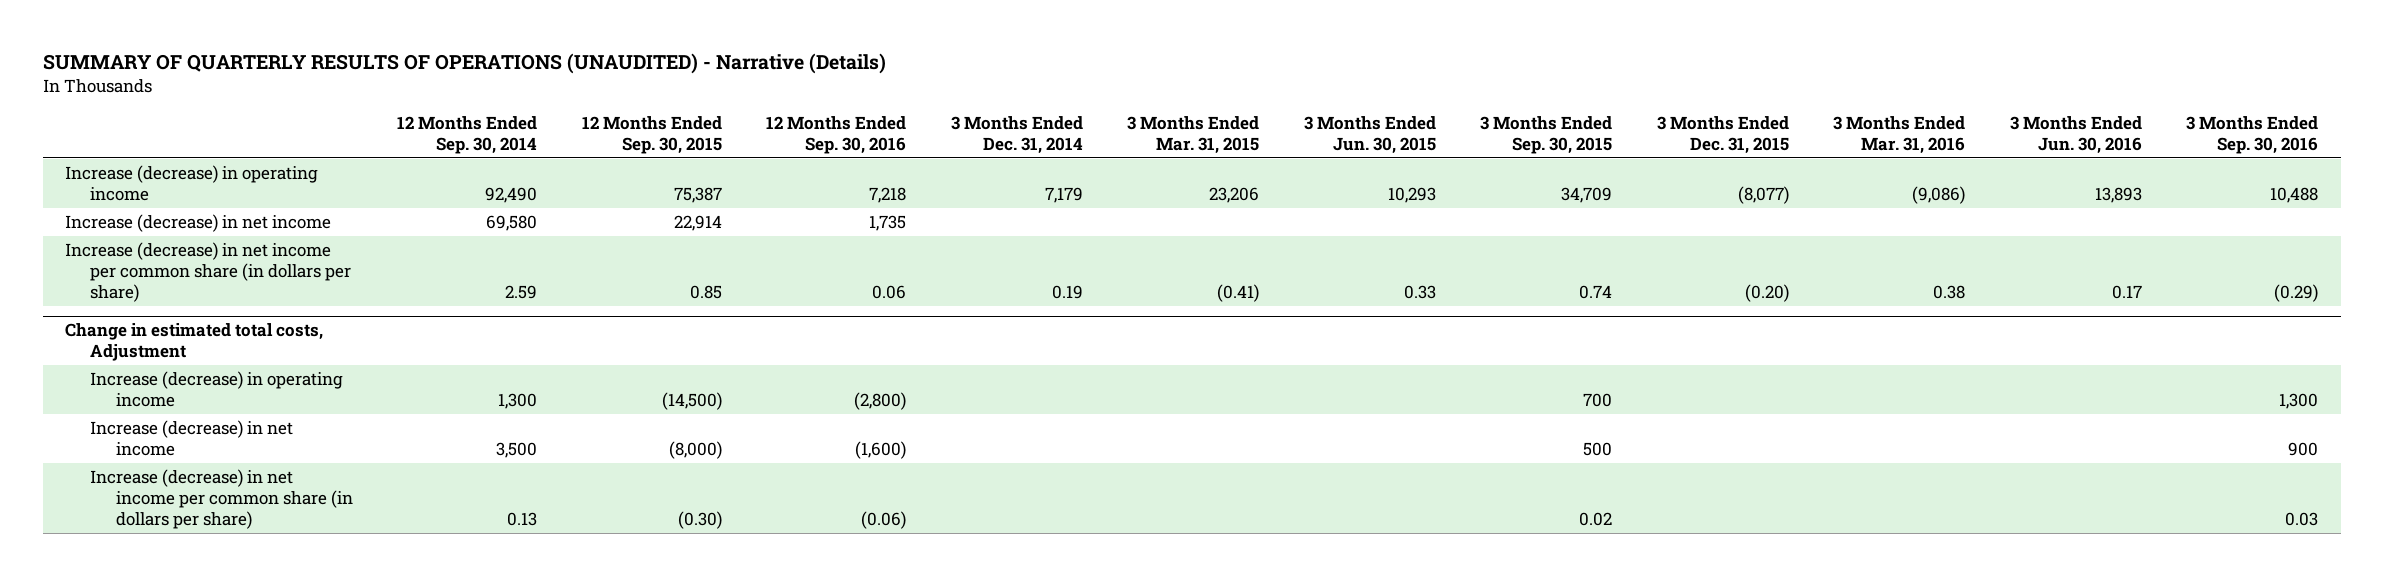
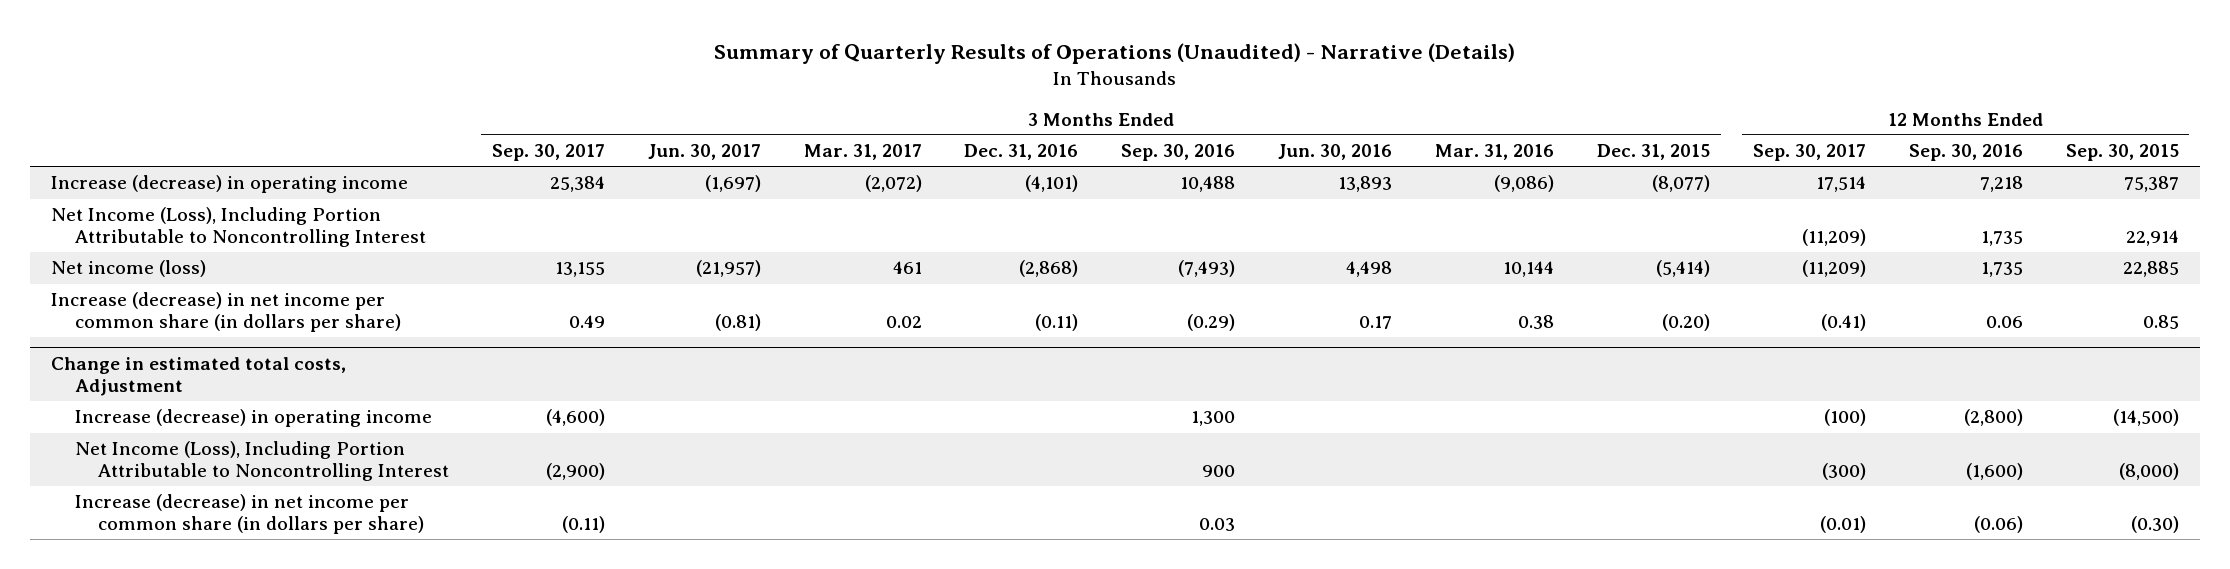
- SUMMARY OF QUARTERLY RESULTS OF OPERATIONS (UNAUDITED) - Narrative (Details)
+ Summary of Quarterly Results of Operations (Unaudited) - Narrative (Details)
- | 12 Months Ended Sep. 30, 2014 | 12 Months Ended Sep. 30, 2015 | 12 Months Ended Sep. 30, 2016 | 3 Months Ended Dec. 31, 2014 | 3 Months Ended Mar. 31, 2015 | 3 Months Ended Jun. 30, 2015 | 3 Months Ended Sep. 30, 2015 | 3 Months Ended Dec. 31, 2015 | 3 Months Ended Mar. 31, 2016 | 3 Months Ended Jun. 30, 2016 | 3 Months Ended Sep. 30, 2016
+ | 3 Months Ended Sep. 30, 2017 | 3 Months Ended Jun. 30, 2017 | 3 Months Ended Mar. 31, 2017 | 3 Months Ended Dec. 31, 2016 | 3 Months Ended Sep. 30, 2016 | 3 Months Ended Jun. 30, 2016 | 3 Months Ended Mar. 31, 2016 | 3 Months Ended Dec. 31, 2015 | 12 Months Ended Sep. 30, 2017 | 12 Months Ended Sep. 30, 2016 | 12 Months Ended Sep. 30, 2015
- Increase (decrease) in net income | 69,580 | 22,914 | 1,735 | | | | | | | |
+ Net Income (Loss), Including Portion Attributable to Noncontrolling Interest | | | | | | | | | (11,209) | 1,735 | 22,914
+ Net income (loss) | 13,155 | (21,957) | 461 | (2,868) | (7,493) | 4,498 | 10,144 | (5,414) | (11,209) | 1,735 | 22,885
@ Change in estimated total costs, Adjustment
- Increase (decrease) in net income | 3,500 | (8,000) | (1,600) | | | | 500 | | | | 900
+ Net Income (Loss), Including Portion Attributable to Noncontrolling Interest | (2,900) | | | | 900 | | | | (300) | (1,600) | (8,000)

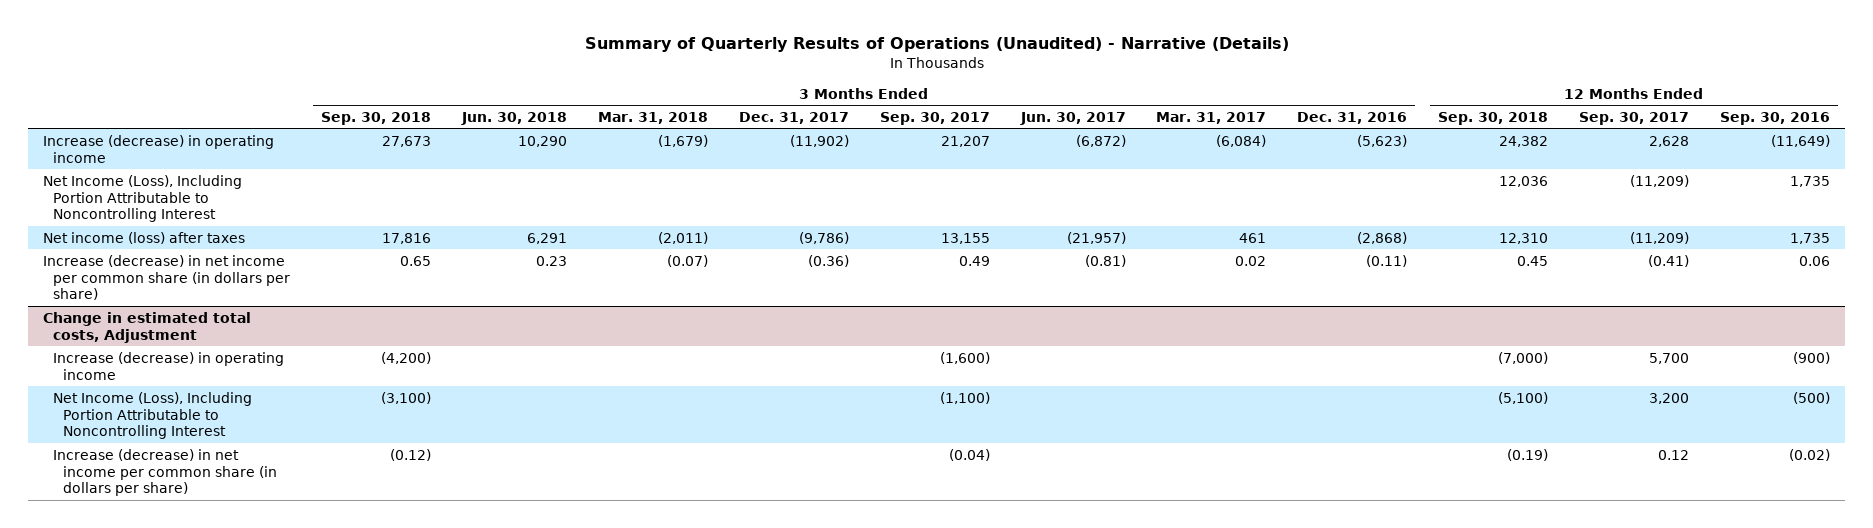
- | 3 Months Ended Sep. 30, 2017 | 3 Months Ended Jun. 30, 2017 | 3 Months Ended Mar. 31, 2017 | 3 Months Ended Dec. 31, 2016 | 3 Months Ended Sep. 30, 2016 | 3 Months Ended Jun. 30, 2016 | 3 Months Ended Mar. 31, 2016 | 3 Months Ended Dec. 31, 2015 | 12 Months Ended Sep. 30, 2017 | 12 Months Ended Sep. 30, 2016 | 12 Months Ended Sep. 30, 2015
+ | 3 Months Ended Sep. 30, 2018 | 3 Months Ended Jun. 30, 2018 | 3 Months Ended Mar. 31, 2018 | 3 Months Ended Dec. 31, 2017 | 3 Months Ended Sep. 30, 2017 | 3 Months Ended Jun. 30, 2017 | 3 Months Ended Mar. 31, 2017 | 3 Months Ended Dec. 31, 2016 | 12 Months Ended Sep. 30, 2018 | 12 Months Ended Sep. 30, 2017 | 12 Months Ended Sep. 30, 2016
- Increase (decrease) in operating income | 25,384 | (1,697) | (2,072) | (4,101) | 10,488 | 13,893 | (9,086) | (8,077) | 17,514 | 7,218 | 75,387
+ Increase (decrease) in operating income | 27,673 | 10,290 | (1,679) | (11,902) | 21,207 | (6,872) | (6,084) | (5,623) | 24,382 | 2,628 | (11,649)
- Net income (loss) | 13,155 | (21,957) | 461 | (2,868) | (7,493) | 4,498 | 10,144 | (5,414) | (11,209) | 1,735 | 22,885
+ Net income (loss) after taxes | 17,816 | 6,291 | (2,011) | (9,786) | 13,155 | (21,957) | 461 | (2,868) | 12,310 | (11,209) | 1,735
@ Change in estimated total costs, Adjustment
- Increase (decrease) in operating income | (4,600) | | | | 1,300 | | | | (100) | (2,800) | (14,500)
- Net Income (Loss), Including Portion Attributable to Noncontrolling Interest | (2,900) | | | | 900 | | | | (300) | (1,600) | (8,000)
- Increase (decrease) in net income per common share (in dollars per share) | (0.11) | | | | 0.03 | | | | (0.01) | (0.06) | (0.30)
+ Increase (decrease) in operating income | (4,200) | | | | (1,600) | | | | (7,000) | 5,700 | (900)
+ Net Income (Loss), Including Portion Attributable to Noncontrolling Interest | (3,100) | | | | (1,100) | | | | (5,100) | 3,200 | (500)
+ Increase (decrease) in net income per common share (in dollars per share) | (0.12) | | | | (0.04) | | | | (0.19) | 0.12 | (0.02)

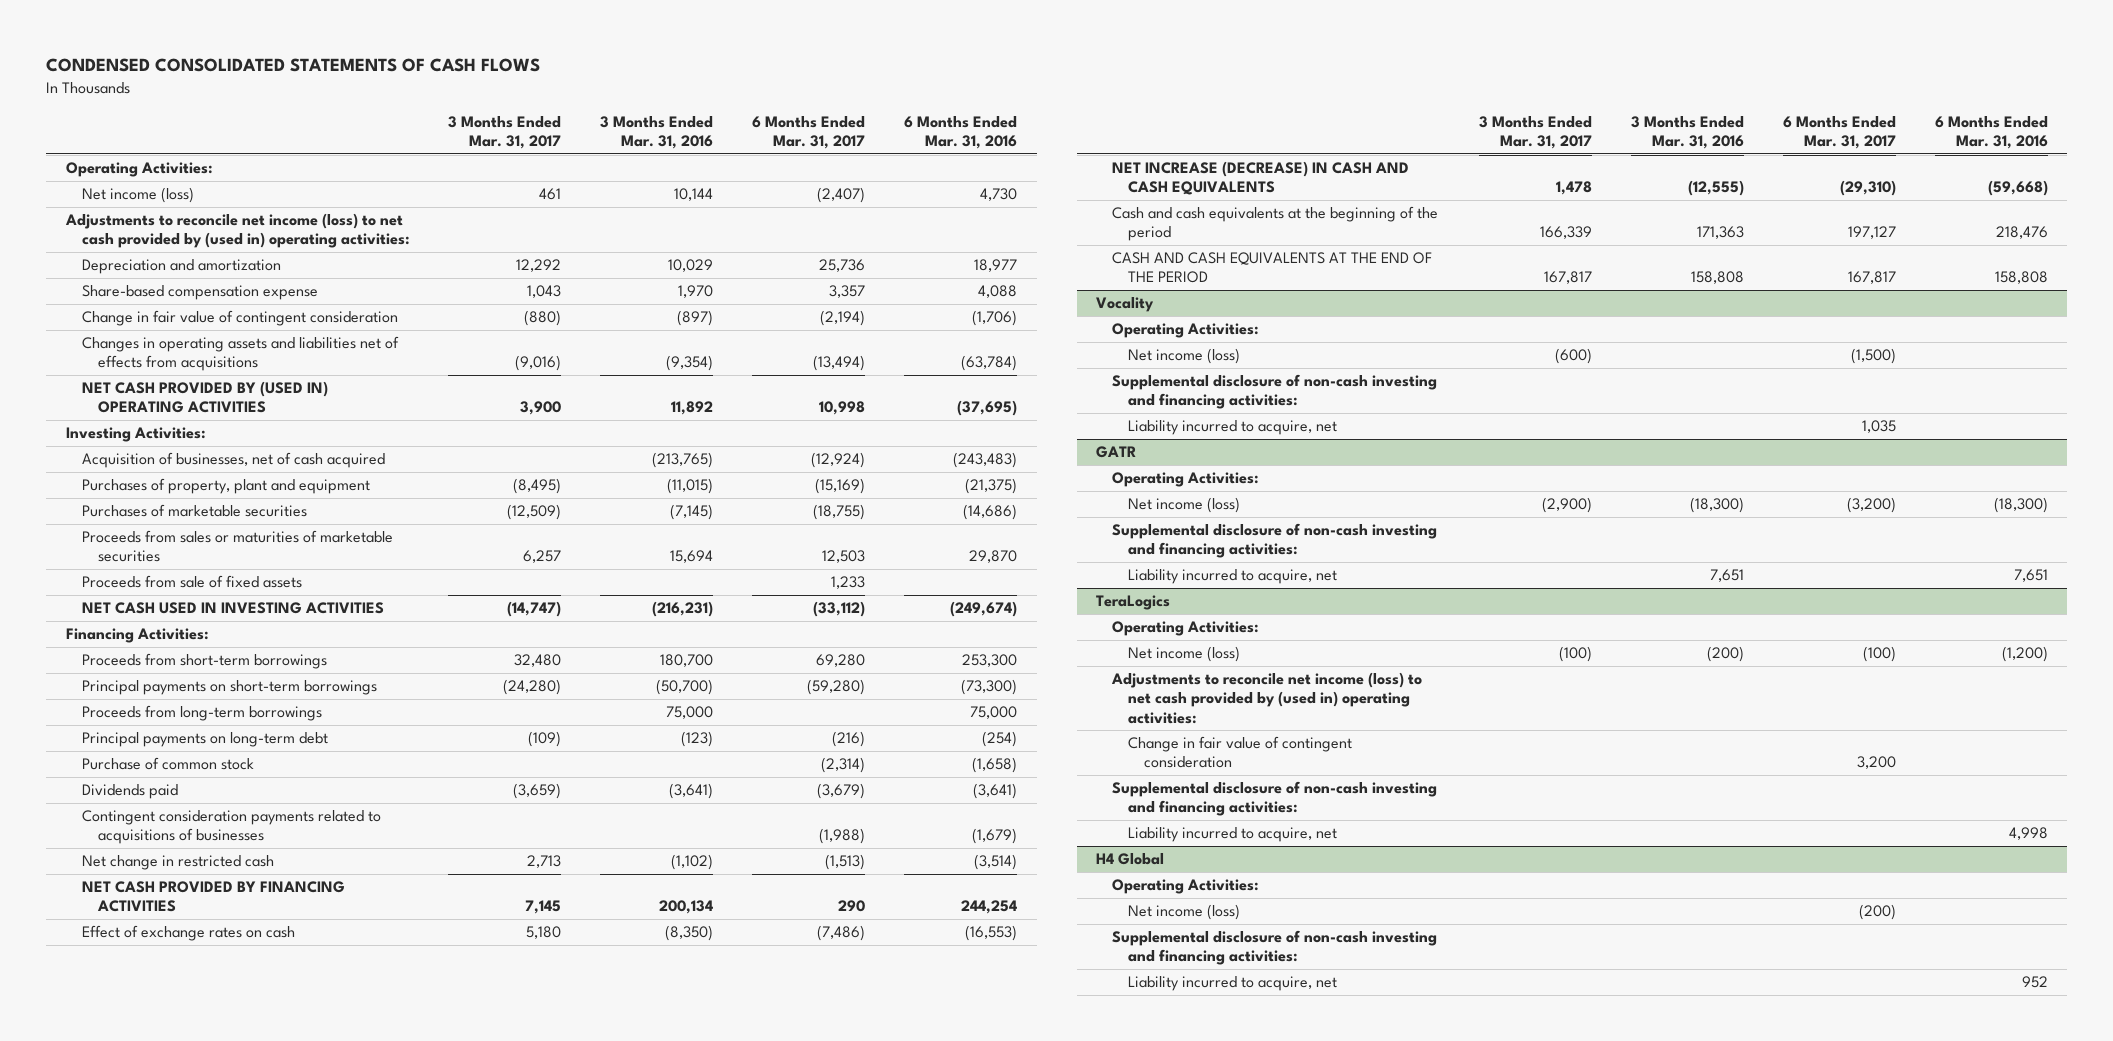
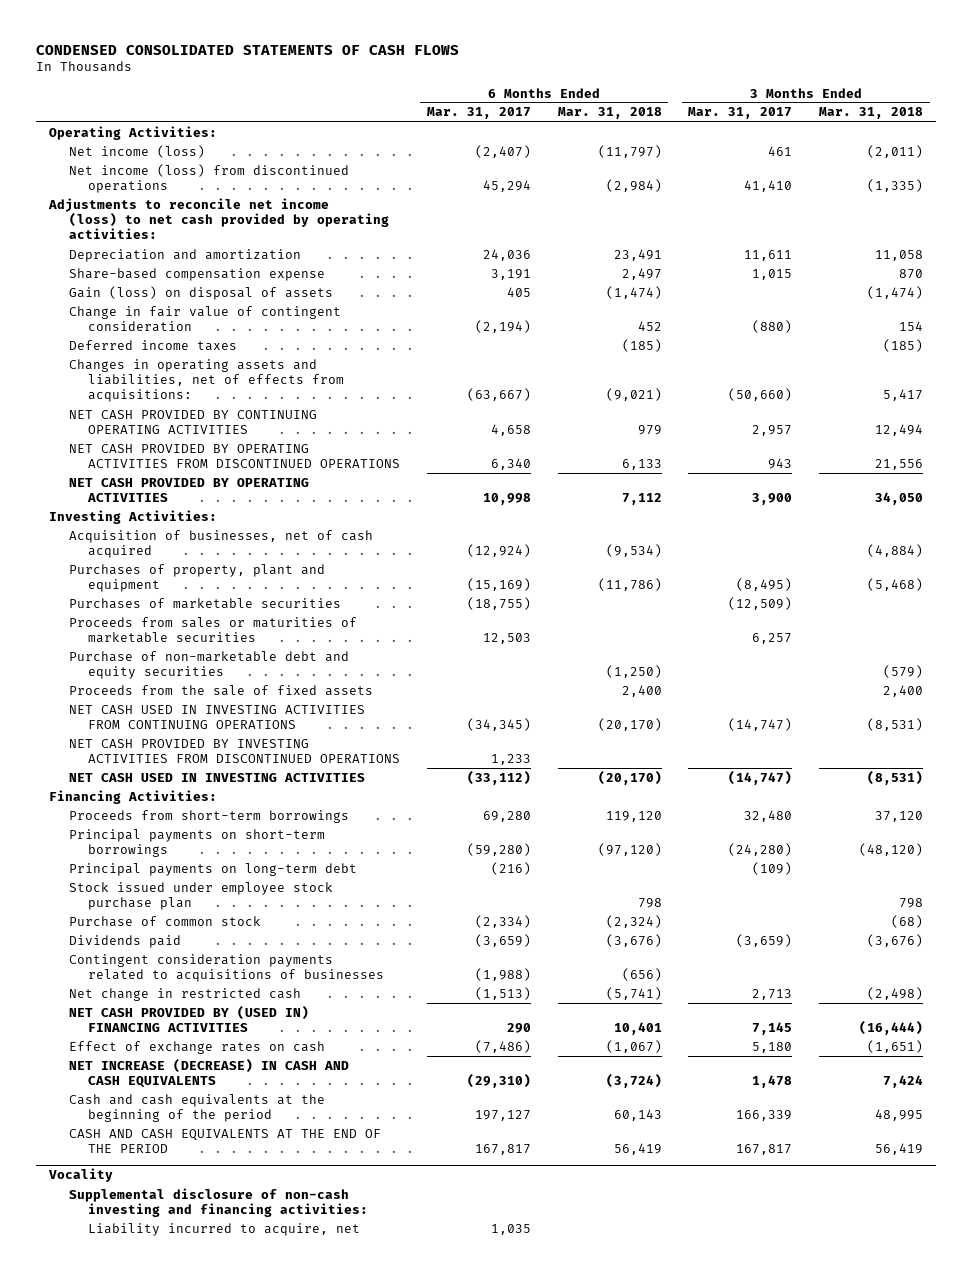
- | 3 Months Ended Mar. 31, 2017 | 3 Months Ended Mar. 31, 2016 | 6 Months Ended Mar. 31, 2017 | 6 Months Ended Mar. 31, 2016
+ | 6 Months Ended Mar. 31, 2017 | 6 Months Ended Mar. 31, 2018 | 3 Months Ended Mar. 31, 2017 | 3 Months Ended Mar. 31, 2018
- Adjustments to reconcile net income (loss) to net cash provided by (used in) operating activities:
- Depreciation and amortization | 12,292 | 10,029 | 25,736 | 18,977
- Share-based compensation expense | 1,043 | 1,970 | 3,357 | 4,088
+ Net income (loss) from discontinued operations | 45,294 | (2,984) | 41,410 | (1,335)
+ Adjustments to reconcile net income (loss) to net cash provided by operating activities:
+ Depreciation and amortization | 24,036 | 23,491 | 11,611 | 11,058
+ Share-based compensation expense | 3,191 | 2,497 | 1,015 | 870
+ Gain (loss) on disposal of assets | 405 | (1,474) | | (1,474)
- Changes in operating assets and liabilities net of effects from acquisitions | (9,016) | (9,354) | (13,494) | (63,784)
- NET CASH PROVIDED BY (USED IN) OPERATING ACTIVITIES | 3,900 | 11,892 | 10,998 | (37,695)
+ Deferred income taxes | | (185) | | (185)
+ Changes in operating assets and liabilities, net of effects from acquisitions: | (63,667) | (9,021) | (50,660) | 5,417
+ NET CASH PROVIDED BY CONTINUING OPERATING ACTIVITIES | 4,658 | 979 | 2,957 | 12,494
+ NET CASH PROVIDED BY OPERATING ACTIVITIES FROM DISCONTINUED OPERATIONS | 6,340 | 6,133 | 943 | 21,556
+ NET CASH PROVIDED BY OPERATING ACTIVITIES | 10,998 | 7,112 | 3,900 | 34,050
- Proceeds from sale of fixed assets | | | 1,233 |
+ Purchase of non-marketable debt and equity securities | | (1,250) | | (579)
+ Proceeds from the sale of fixed assets | | 2,400 | | 2,400
+ NET CASH USED IN INVESTING ACTIVITIES FROM CONTINUING OPERATIONS | (34,345) | (20,170) | (14,747) | (8,531)
+ NET CASH PROVIDED BY INVESTING ACTIVITIES FROM DISCONTINUED OPERATIONS | 1,233 | | |
- Proceeds from long-term borrowings | | 75,000 | | 75,000
- Purchase of common stock | | | (2,314) | (1,658)
- Dividends paid | (3,659) | (3,641) | (3,679) | (3,641)
+ Stock issued under employee stock purchase plan | | 798 | | 798
+ Purchase of common stock | (2,334) | (2,324) | | (68)
+ Dividends paid | (3,659) | (3,676) | (3,659) | (3,676)
- NET CASH PROVIDED BY FINANCING ACTIVITIES | 7,145 | 200,134 | 290 | 244,254
+ NET CASH PROVIDED BY (USED IN) FINANCING ACTIVITIES | 290 | 10,401 | 7,145 | (16,444)
@ Vocality
- Operating Activities:
- Net income (loss) | (600) | | (1,500) |
- GATR
- Operating Activities:
- Net income (loss) | (2,900) | (18,300) | (3,200) | (18,300)
- Supplemental disclosure of non-cash investing and financing activities:
- Liability incurred to acquire, net | | 7,651 | | 7,651
- TeraLogics
- Operating Activities:
- Net income (loss) | (100) | (200) | (100) | (1,200)
- Adjustments to reconcile net income (loss) to net cash provided by (used in) operating activities:
- Change in fair value of contingent consideration | | | 3,200 |
- Supplemental disclosure of non-cash investing and financing activities:
- Liability incurred to acquire, net | | | | 4,998
- H4 Global
- Operating Activities:
- Net income (loss) | | | (200) |
- Supplemental disclosure of non-cash investing and financing activities:
- Liability incurred to acquire, net | | | | 952

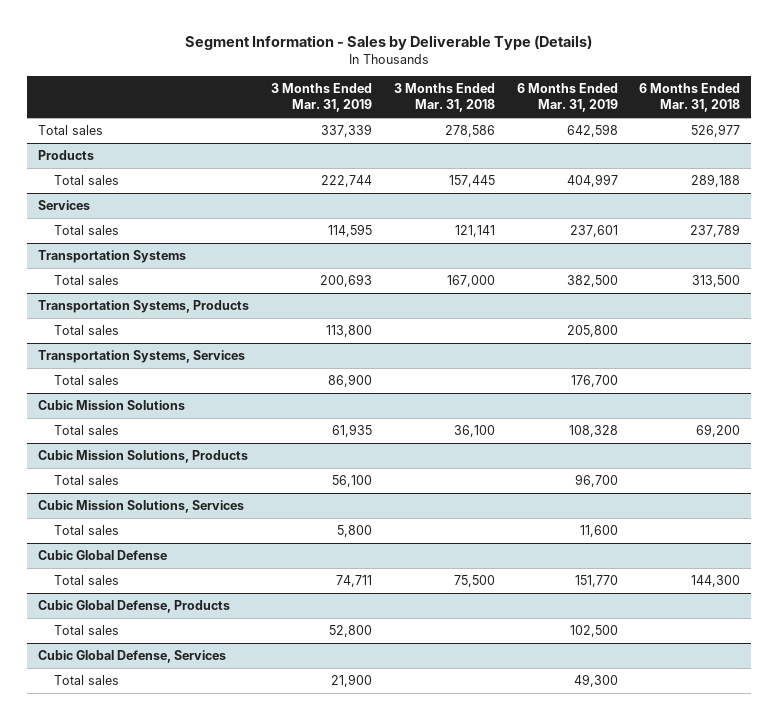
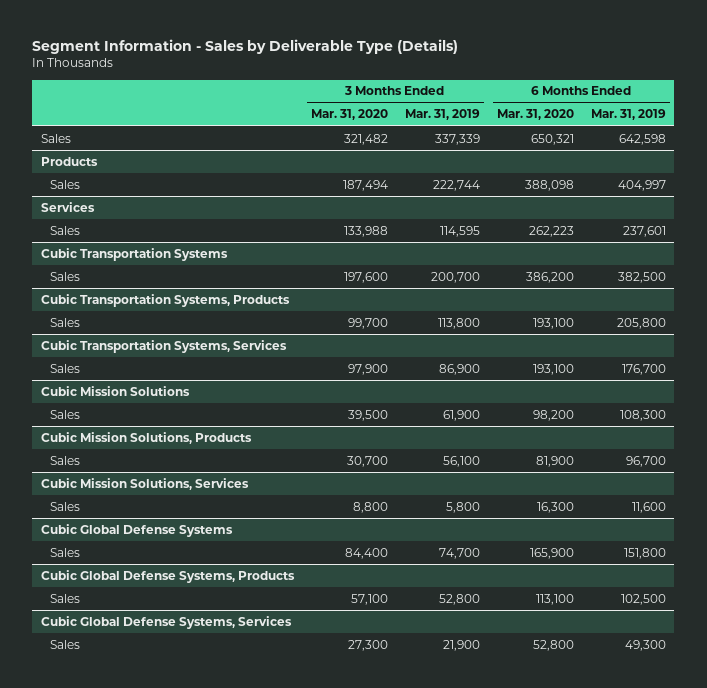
- | 3 Months Ended Mar. 31, 2019 | 3 Months Ended Mar. 31, 2018 | 6 Months Ended Mar. 31, 2019 | 6 Months Ended Mar. 31, 2018
+ | 3 Months Ended Mar. 31, 2020 | 3 Months Ended Mar. 31, 2019 | 6 Months Ended Mar. 31, 2020 | 6 Months Ended Mar. 31, 2019
- Total sales | 337,339 | 278,586 | 642,598 | 526,977
+ Sales | 321,482 | 337,339 | 650,321 | 642,598
@ Products
- Total sales | 222,744 | 157,445 | 404,997 | 289,188
+ Sales | 187,494 | 222,744 | 388,098 | 404,997
@ Services
- Total sales | 114,595 | 121,141 | 237,601 | 237,789
- Transportation Systems
- Total sales | 200,693 | 167,000 | 382,500 | 313,500
- Transportation Systems, Products
- Total sales | 113,800 | | 205,800 |
- Transportation Systems, Services
- Total sales | 86,900 | | 176,700 |
@ Services
+ Sales | 133,988 | 114,595 | 262,223 | 237,601
+ Cubic Transportation Systems
+ Sales | 197,600 | 200,700 | 386,200 | 382,500
+ Cubic Transportation Systems, Products
+ Sales | 99,700 | 113,800 | 193,100 | 205,800
+ Cubic Transportation Systems, Services
+ Sales | 97,900 | 86,900 | 193,100 | 176,700
@ Cubic Mission Solutions
- Total sales | 61,935 | 36,100 | 108,328 | 69,200
+ Sales | 39,500 | 61,900 | 98,200 | 108,300
@ Cubic Mission Solutions, Products
- Total sales | 56,100 | | 96,700 |
+ Sales | 30,700 | 56,100 | 81,900 | 96,700
@ Cubic Mission Solutions, Services
- Total sales | 5,800 | | 11,600 |
- Cubic Global Defense
- Total sales | 74,711 | 75,500 | 151,770 | 144,300
- Cubic Global Defense, Products
- Total sales | 52,800 | | 102,500 |
- Cubic Global Defense, Services
- Total sales | 21,900 | | 49,300 |
@ Cubic Mission Solutions, Services
+ Sales | 8,800 | 5,800 | 16,300 | 11,600
+ Cubic Global Defense Systems
+ Sales | 84,400 | 74,700 | 165,900 | 151,800
+ Cubic Global Defense Systems, Products
+ Sales | 57,100 | 52,800 | 113,100 | 102,500
+ Cubic Global Defense Systems, Services
+ Sales | 27,300 | 21,900 | 52,800 | 49,300

